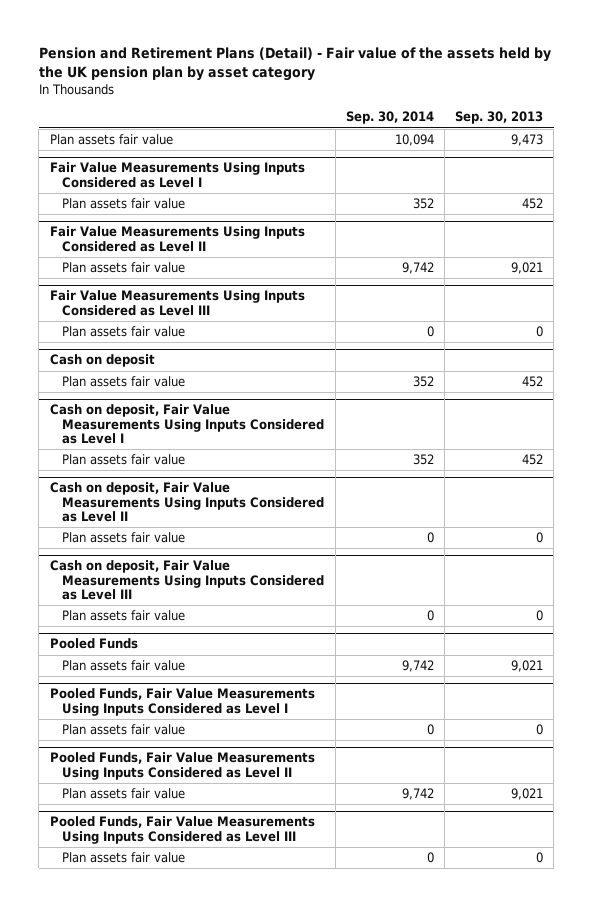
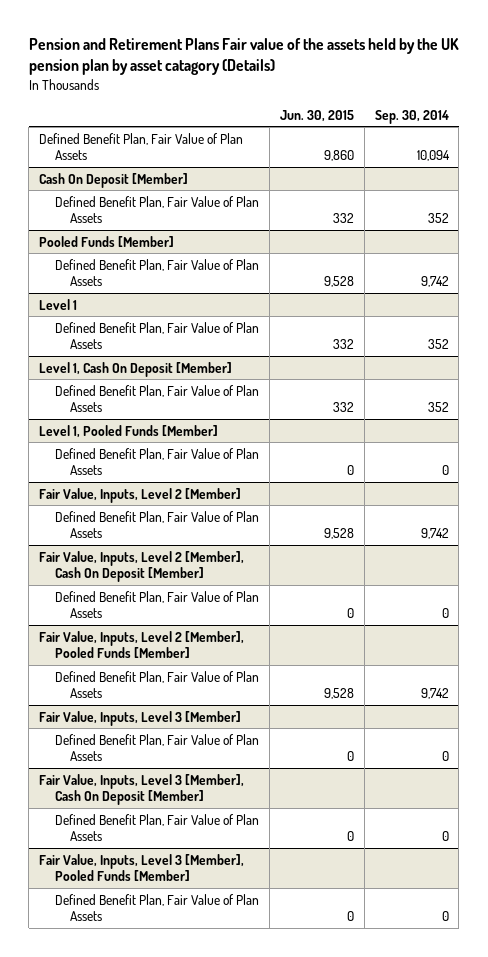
- Pension and Retirement Plans (Detail) - Fair value of the assets held by the UK pension plan by asset category
+ Pension and Retirement Plans Fair value of the assets held by the UK pension plan by asset catagory (Details)
- | Sep. 30, 2014 | Sep. 30, 2013
+ | Jun. 30, 2015 | Sep. 30, 2014
- Plan assets fair value | 10,094 | 9,473
- Fair Value Measurements Using Inputs Considered as Level I
- Plan assets fair value | 352 | 452
- Fair Value Measurements Using Inputs Considered as Level II
- Plan assets fair value | 9,742 | 9,021
- Fair Value Measurements Using Inputs Considered as Level III
- Plan assets fair value | 0 | 0
- Cash on deposit
- Plan assets fair value | 352 | 452
- Cash on deposit, Fair Value Measurements Using Inputs Considered as Level I
- Plan assets fair value | 352 | 452
- Cash on deposit, Fair Value Measurements Using Inputs Considered as Level II
- Plan assets fair value | 0 | 0
- Cash on deposit, Fair Value Measurements Using Inputs Considered as Level III
- Plan assets fair value | 0 | 0
- Pooled Funds
- Plan assets fair value | 9,742 | 9,021
- Pooled Funds, Fair Value Measurements Using Inputs Considered as Level I
- Plan assets fair value | 0 | 0
- Pooled Funds, Fair Value Measurements Using Inputs Considered as Level II
- Plan assets fair value | 9,742 | 9,021
- Pooled Funds, Fair Value Measurements Using Inputs Considered as Level III
- Plan assets fair value | 0 | 0
+ Defined Benefit Plan, Fair Value of Plan Assets | 9,860 | 10,094
+ Cash On Deposit [Member]
+ Defined Benefit Plan, Fair Value of Plan Assets | 332 | 352
+ Pooled Funds [Member]
+ Defined Benefit Plan, Fair Value of Plan Assets | 9,528 | 9,742
+ Level 1
+ Defined Benefit Plan, Fair Value of Plan Assets | 332 | 352
+ Level 1, Cash On Deposit [Member]
+ Defined Benefit Plan, Fair Value of Plan Assets | 332 | 352
+ Level 1, Pooled Funds [Member]
+ Defined Benefit Plan, Fair Value of Plan Assets | 0 | 0
+ Fair Value, Inputs, Level 2 [Member]
+ Defined Benefit Plan, Fair Value of Plan Assets | 9,528 | 9,742
+ Fair Value, Inputs, Level 2 [Member], Cash On Deposit [Member]
+ Defined Benefit Plan, Fair Value of Plan Assets | 0 | 0
+ Fair Value, Inputs, Level 2 [Member], Pooled Funds [Member]
+ Defined Benefit Plan, Fair Value of Plan Assets | 9,528 | 9,742
+ Fair Value, Inputs, Level 3 [Member]
+ Defined Benefit Plan, Fair Value of Plan Assets | 0 | 0
+ Fair Value, Inputs, Level 3 [Member], Cash On Deposit [Member]
+ Defined Benefit Plan, Fair Value of Plan Assets | 0 | 0
+ Fair Value, Inputs, Level 3 [Member], Pooled Funds [Member]
+ Defined Benefit Plan, Fair Value of Plan Assets | 0 | 0

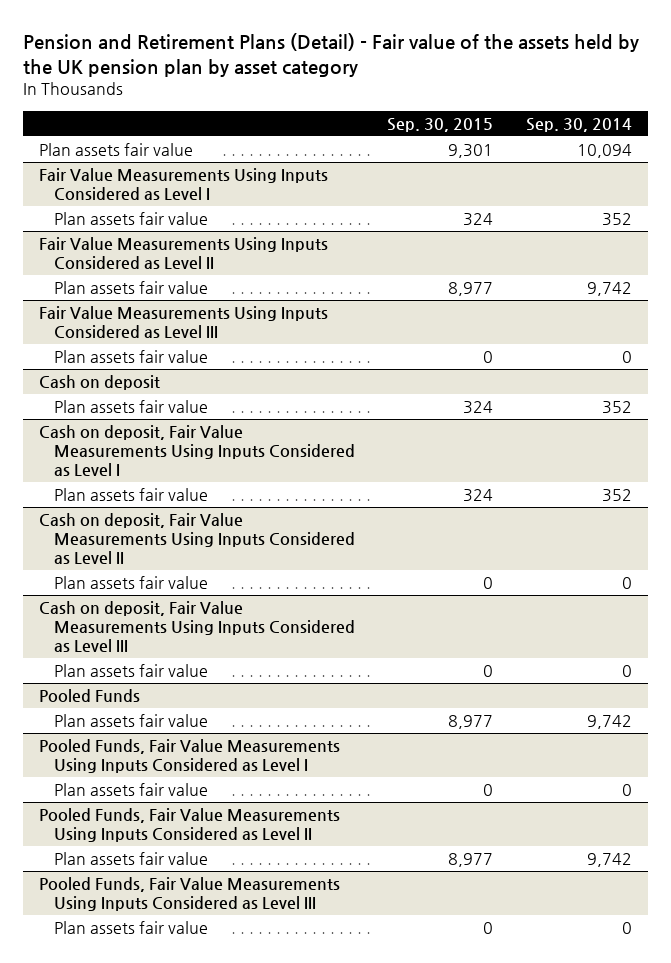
- Pension and Retirement Plans Fair value of the assets held by the UK pension plan by asset catagory (Details)
+ Pension and Retirement Plans (Detail) - Fair value of the assets held by the UK pension plan by asset category
- | Jun. 30, 2015 | Sep. 30, 2014
+ | Sep. 30, 2015 | Sep. 30, 2014
- Defined Benefit Plan, Fair Value of Plan Assets | 9,860 | 10,094
- Cash On Deposit [Member]
- Defined Benefit Plan, Fair Value of Plan Assets | 332 | 352
- Pooled Funds [Member]
- Defined Benefit Plan, Fair Value of Plan Assets | 9,528 | 9,742
- Level 1
- Defined Benefit Plan, Fair Value of Plan Assets | 332 | 352
- Level 1, Cash On Deposit [Member]
- Defined Benefit Plan, Fair Value of Plan Assets | 332 | 352
- Level 1, Pooled Funds [Member]
- Defined Benefit Plan, Fair Value of Plan Assets | 0 | 0
- Fair Value, Inputs, Level 2 [Member]
- Defined Benefit Plan, Fair Value of Plan Assets | 9,528 | 9,742
- Fair Value, Inputs, Level 2 [Member], Cash On Deposit [Member]
- Defined Benefit Plan, Fair Value of Plan Assets | 0 | 0
- Fair Value, Inputs, Level 2 [Member], Pooled Funds [Member]
- Defined Benefit Plan, Fair Value of Plan Assets | 9,528 | 9,742
- Fair Value, Inputs, Level 3 [Member]
- Defined Benefit Plan, Fair Value of Plan Assets | 0 | 0
- Fair Value, Inputs, Level 3 [Member], Cash On Deposit [Member]
- Defined Benefit Plan, Fair Value of Plan Assets | 0 | 0
- Fair Value, Inputs, Level 3 [Member], Pooled Funds [Member]
- Defined Benefit Plan, Fair Value of Plan Assets | 0 | 0
+ Plan assets fair value | 9,301 | 10,094
+ Fair Value Measurements Using Inputs Considered as Level I
+ Plan assets fair value | 324 | 352
+ Fair Value Measurements Using Inputs Considered as Level II
+ Plan assets fair value | 8,977 | 9,742
+ Fair Value Measurements Using Inputs Considered as Level III
+ Plan assets fair value | 0 | 0
+ Cash on deposit
+ Plan assets fair value | 324 | 352
+ Cash on deposit, Fair Value Measurements Using Inputs Considered as Level I
+ Plan assets fair value | 324 | 352
+ Cash on deposit, Fair Value Measurements Using Inputs Considered as Level II
+ Plan assets fair value | 0 | 0
+ Cash on deposit, Fair Value Measurements Using Inputs Considered as Level III
+ Plan assets fair value | 0 | 0
+ Pooled Funds
+ Plan assets fair value | 8,977 | 9,742
+ Pooled Funds, Fair Value Measurements Using Inputs Considered as Level I
+ Plan assets fair value | 0 | 0
+ Pooled Funds, Fair Value Measurements Using Inputs Considered as Level II
+ Plan assets fair value | 8,977 | 9,742
+ Pooled Funds, Fair Value Measurements Using Inputs Considered as Level III
+ Plan assets fair value | 0 | 0

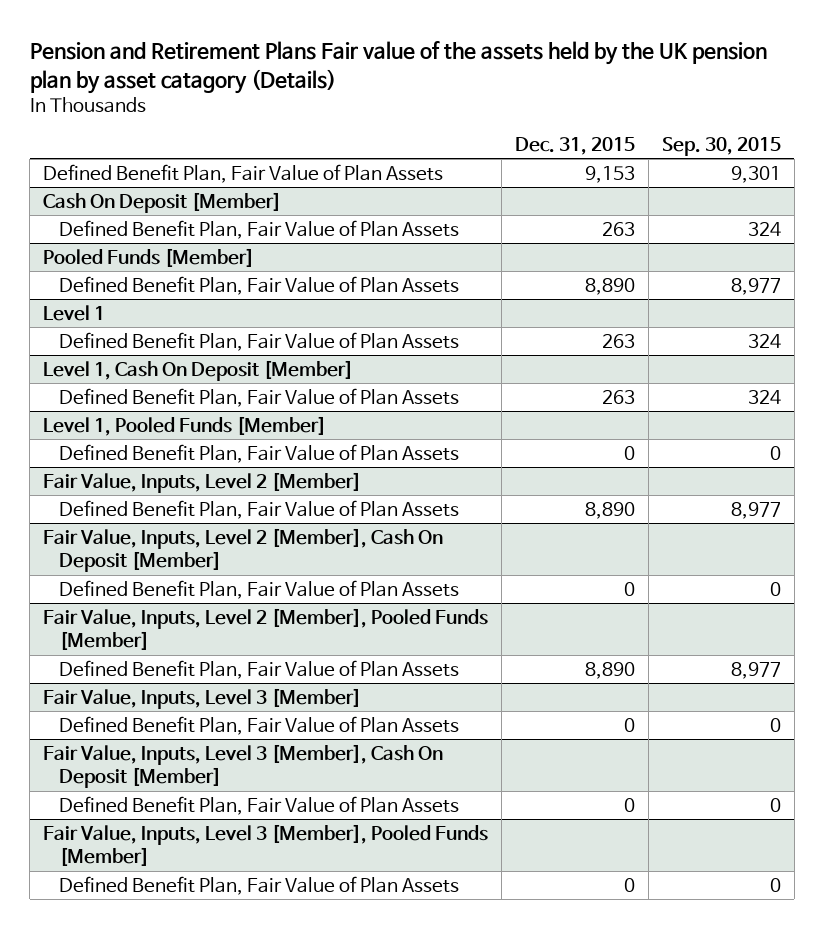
- Pension and Retirement Plans (Detail) - Fair value of the assets held by the UK pension plan by asset category
+ Pension and Retirement Plans Fair value of the assets held by the UK pension plan by asset catagory (Details)
- | Sep. 30, 2015 | Sep. 30, 2014
+ | Dec. 31, 2015 | Sep. 30, 2015
- Plan assets fair value | 9,301 | 10,094
- Fair Value Measurements Using Inputs Considered as Level I
- Plan assets fair value | 324 | 352
- Fair Value Measurements Using Inputs Considered as Level II
- Plan assets fair value | 8,977 | 9,742
- Fair Value Measurements Using Inputs Considered as Level III
- Plan assets fair value | 0 | 0
- Cash on deposit
- Plan assets fair value | 324 | 352
- Cash on deposit, Fair Value Measurements Using Inputs Considered as Level I
- Plan assets fair value | 324 | 352
- Cash on deposit, Fair Value Measurements Using Inputs Considered as Level II
- Plan assets fair value | 0 | 0
- Cash on deposit, Fair Value Measurements Using Inputs Considered as Level III
- Plan assets fair value | 0 | 0
- Pooled Funds
- Plan assets fair value | 8,977 | 9,742
- Pooled Funds, Fair Value Measurements Using Inputs Considered as Level I
- Plan assets fair value | 0 | 0
- Pooled Funds, Fair Value Measurements Using Inputs Considered as Level II
- Plan assets fair value | 8,977 | 9,742
- Pooled Funds, Fair Value Measurements Using Inputs Considered as Level III
- Plan assets fair value | 0 | 0
+ Defined Benefit Plan, Fair Value of Plan Assets | 9,153 | 9,301
+ Cash On Deposit [Member]
+ Defined Benefit Plan, Fair Value of Plan Assets | 263 | 324
+ Pooled Funds [Member]
+ Defined Benefit Plan, Fair Value of Plan Assets | 8,890 | 8,977
+ Level 1
+ Defined Benefit Plan, Fair Value of Plan Assets | 263 | 324
+ Level 1, Cash On Deposit [Member]
+ Defined Benefit Plan, Fair Value of Plan Assets | 263 | 324
+ Level 1, Pooled Funds [Member]
+ Defined Benefit Plan, Fair Value of Plan Assets | 0 | 0
+ Fair Value, Inputs, Level 2 [Member]
+ Defined Benefit Plan, Fair Value of Plan Assets | 8,890 | 8,977
+ Fair Value, Inputs, Level 2 [Member], Cash On Deposit [Member]
+ Defined Benefit Plan, Fair Value of Plan Assets | 0 | 0
+ Fair Value, Inputs, Level 2 [Member], Pooled Funds [Member]
+ Defined Benefit Plan, Fair Value of Plan Assets | 8,890 | 8,977
+ Fair Value, Inputs, Level 3 [Member]
+ Defined Benefit Plan, Fair Value of Plan Assets | 0 | 0
+ Fair Value, Inputs, Level 3 [Member], Cash On Deposit [Member]
+ Defined Benefit Plan, Fair Value of Plan Assets | 0 | 0
+ Fair Value, Inputs, Level 3 [Member], Pooled Funds [Member]
+ Defined Benefit Plan, Fair Value of Plan Assets | 0 | 0

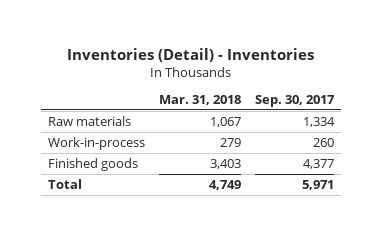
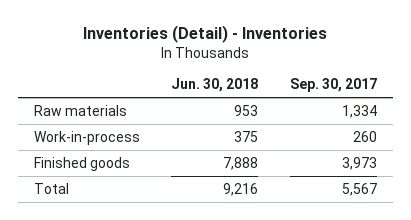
- | Mar. 31, 2018 | Sep. 30, 2017
+ | Jun. 30, 2018 | Sep. 30, 2017
- Finished goods | 3,403 | 4,377
- Total | 4,749 | 5,971
+ Finished goods | 7,888 | 3,973
+ Total | 9,216 | 5,567

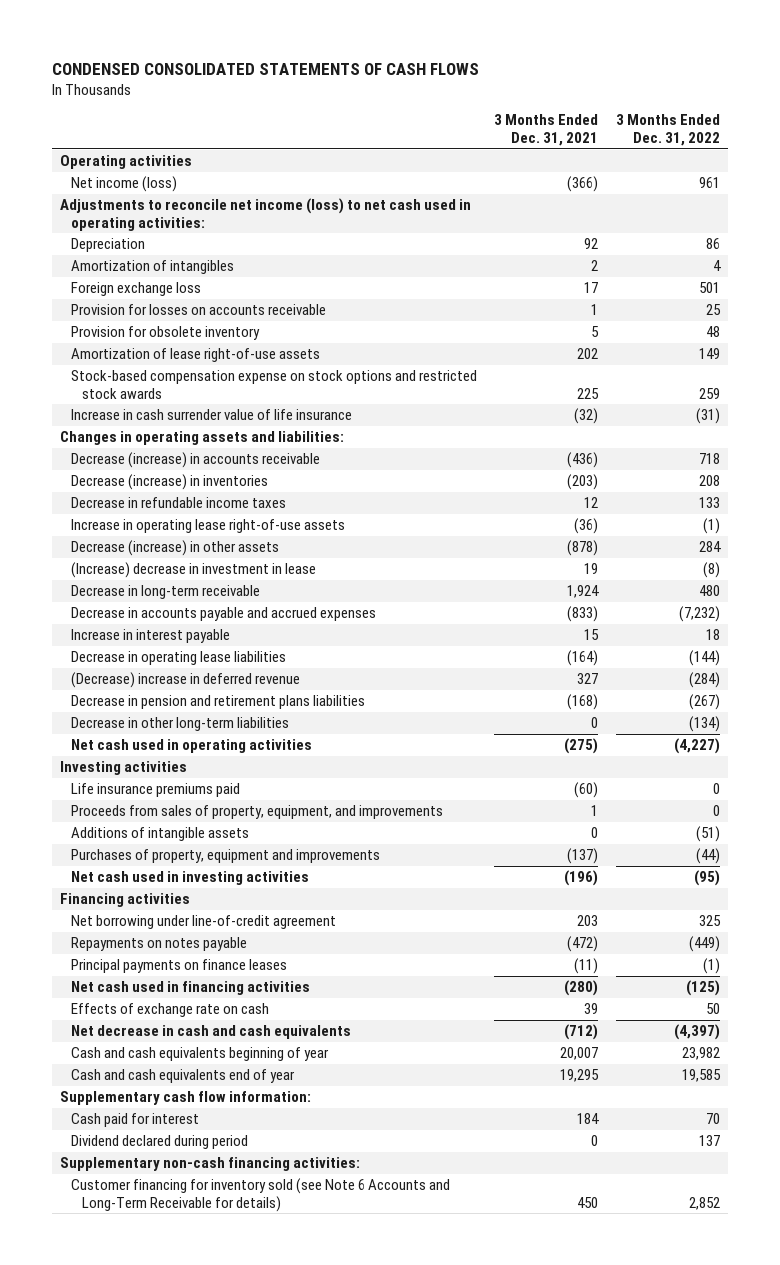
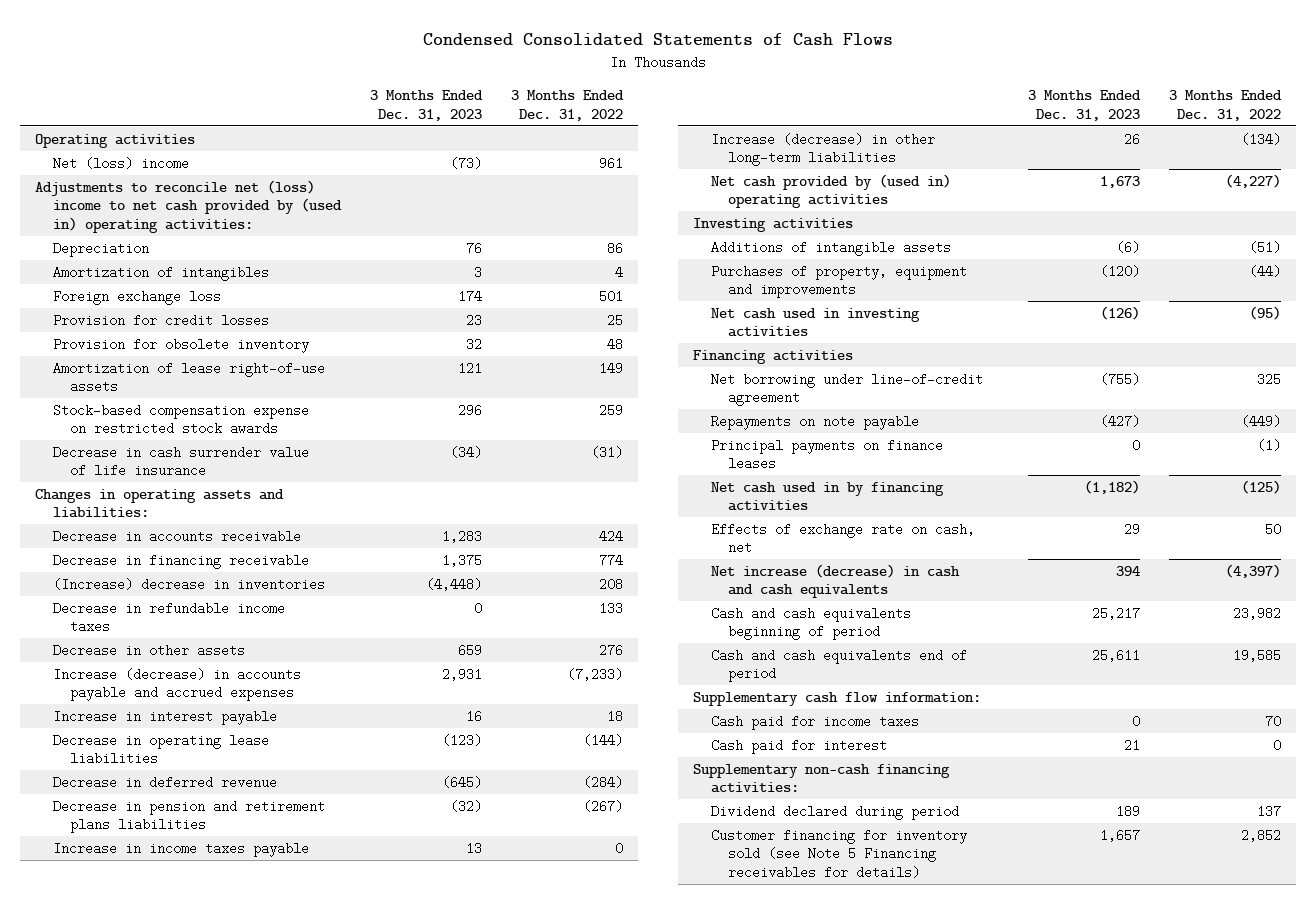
- CONDENSED CONSOLIDATED STATEMENTS OF CASH FLOWS
+ Condensed Consolidated Statements of Cash Flows
- | 3 Months Ended Dec. 31, 2021 | 3 Months Ended Dec. 31, 2022
+ | 3 Months Ended Dec. 31, 2023 | 3 Months Ended Dec. 31, 2022
- Net income (loss) | (366) | 961
- Adjustments to reconcile net income (loss) to net cash used in operating activities:
+ Net (loss) income | (73) | 961
+ Adjustments to reconcile net (loss) income to net cash provided by (used in) operating activities:
- Provision for losses on accounts receivable | 1 | 25
+ Provision for credit losses | 23 | 25
- Stock-based compensation expense on stock options and restricted stock awards | 225 | 259
- Increase in cash surrender value of life insurance | (32) | (31)
+ Stock-based compensation expense on restricted stock awards | 296 | 259
+ Decrease in cash surrender value of life insurance | (34) | (31)
- Decrease (increase) in accounts receivable | (436) | 718
- Decrease (increase) in inventories | (203) | 208
+ Decrease in accounts receivable | 1,283 | 424
+ Decrease in financing receivable | 1,375 | 774
+ (Increase) decrease in inventories | (4,448) | 208
- Increase in operating lease right-of-use assets | (36) | (1)
- Decrease (increase) in other assets | (878) | 284
- (Increase) decrease in investment in lease | 19 | (8)
- Decrease in long-term receivable | 1,924 | 480
- Decrease in accounts payable and accrued expenses | (833) | (7,232)
+ Decrease in other assets | 659 | 276
+ Increase (decrease) in accounts payable and accrued expenses | 2,931 | (7,233)
- (Decrease) increase in deferred revenue | 327 | (284)
+ Decrease in deferred revenue | (645) | (284)
- Decrease in other long-term liabilities | 0 | (134)
- Net cash used in operating activities | (275) | (4,227)
+ Increase in income taxes payable | 13 | 0
+ Increase (decrease) in other long-term liabilities | 26 | (134)
+ Net cash provided by (used in) operating activities | 1,673 | (4,227)
- Life insurance premiums paid | (60) | 0
- Proceeds from sales of property, equipment, and improvements | 1 | 0
- Repayments on notes payable | (472) | (449)
+ Repayments on note payable | (427) | (449)
- Net cash used in financing activities | (280) | (125)
- Effects of exchange rate on cash | 39 | 50
- Net decrease in cash and cash equivalents | (712) | (4,397)
- Cash and cash equivalents beginning of year | 20,007 | 23,982
- Cash and cash equivalents end of year | 19,295 | 19,585
+ Net cash used in by financing activities | (1,182) | (125)
+ Effects of exchange rate on cash, net | 29 | 50
+ Net increase (decrease) in cash and cash equivalents | 394 | (4,397)
+ Cash and cash equivalents beginning of period | 25,217 | 23,982
+ Cash and cash equivalents end of period | 25,611 | 19,585
- Cash paid for interest | 184 | 70
+ Cash paid for income taxes | 0 | 70
+ Cash paid for interest | 21 | 0
- Customer financing for inventory sold (see Note 6 Accounts and Long-Term Receivable for details) | 450 | 2,852
moved down: Dividend declared during period | 189 | 137
+ Customer financing for inventory sold (see Note 5 Financing receivables for details) | 1,657 | 2,852

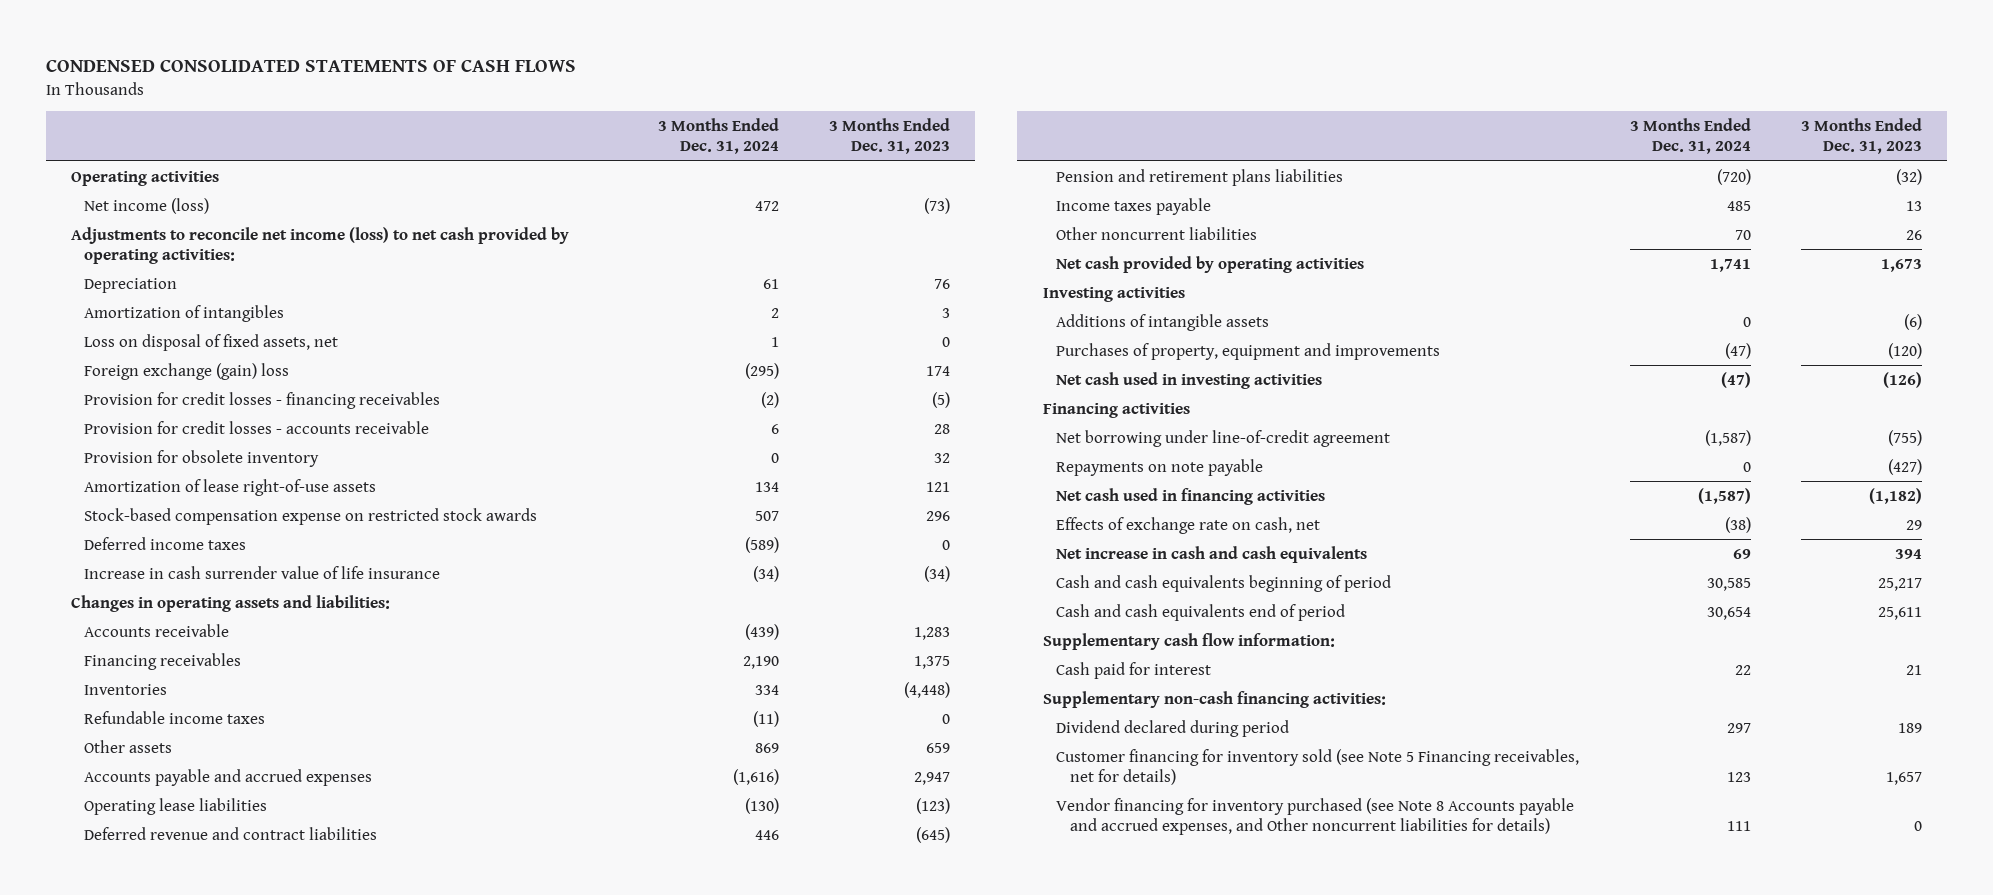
- Condensed Consolidated Statements of Cash Flows
+ CONDENSED CONSOLIDATED STATEMENTS OF CASH FLOWS
- | 3 Months Ended Dec. 31, 2023 | 3 Months Ended Dec. 31, 2022
+ | 3 Months Ended Dec. 31, 2024 | 3 Months Ended Dec. 31, 2023
- Net (loss) income | (73) | 961
- Adjustments to reconcile net (loss) income to net cash provided by (used in) operating activities:
+ Net income (loss) | 472 | (73)
+ Adjustments to reconcile net income (loss) to net cash provided by operating activities:
- Foreign exchange loss | 174 | 501
- Provision for credit losses | 23 | 25
+ Loss on disposal of fixed assets, net | 1 | 0
+ Foreign exchange (gain) loss | (295) | 174
+ Provision for credit losses - financing receivables | (2) | (5)
+ Provision for credit losses - accounts receivable | 6 | 28
- Decrease in cash surrender value of life insurance | (34) | (31)
+ Deferred income taxes | (589) | 0
+ Increase in cash surrender value of life insurance | (34) | (34)
- Decrease in accounts receivable | 1,283 | 424
- Decrease in financing receivable | 1,375 | 774
- (Increase) decrease in inventories | (4,448) | 208
- Decrease in refundable income taxes | 0 | 133
- Decrease in other assets | 659 | 276
- Increase (decrease) in accounts payable and accrued expenses | 2,931 | (7,233)
- Increase in interest payable | 16 | 18
- Decrease in operating lease liabilities | (123) | (144)
- Decrease in deferred revenue | (645) | (284)
- Decrease in pension and retirement plans liabilities | (32) | (267)
- Increase in income taxes payable | 13 | 0
- Increase (decrease) in other long-term liabilities | 26 | (134)
- Net cash provided by (used in) operating activities | 1,673 | (4,227)
+ Accounts receivable | (439) | 1,283
+ Financing receivables | 2,190 | 1,375
+ Inventories | 334 | (4,448)
+ Refundable income taxes | (11) | 0
+ Other assets | 869 | 659
+ Accounts payable and accrued expenses | (1,616) | 2,947
+ Operating lease liabilities | (130) | (123)
+ Deferred revenue and contract liabilities | 446 | (645)
+ Pension and retirement plans liabilities | (720) | (32)
+ Income taxes payable | 485 | 13
+ Other noncurrent liabilities | 70 | 26
+ Net cash provided by operating activities | 1,741 | 1,673
- Principal payments on finance leases | 0 | (1)
- Net cash used in by financing activities | (1,182) | (125)
+ Net cash used in financing activities | (1,587) | (1,182)
- Net increase (decrease) in cash and cash equivalents | 394 | (4,397)
+ Net increase in cash and cash equivalents | 69 | 394
- Cash paid for income taxes | 0 | 70
- Customer financing for inventory sold (see Note 5 Financing receivables for details) | 1,657 | 2,852
+ Customer financing for inventory sold (see Note 5 Financing receivables, net for details) | 123 | 1,657
+ Vendor financing for inventory purchased (see Note 8 Accounts payable and accrued expenses, and Other noncurrent liabilities for details) | 111 | 0

